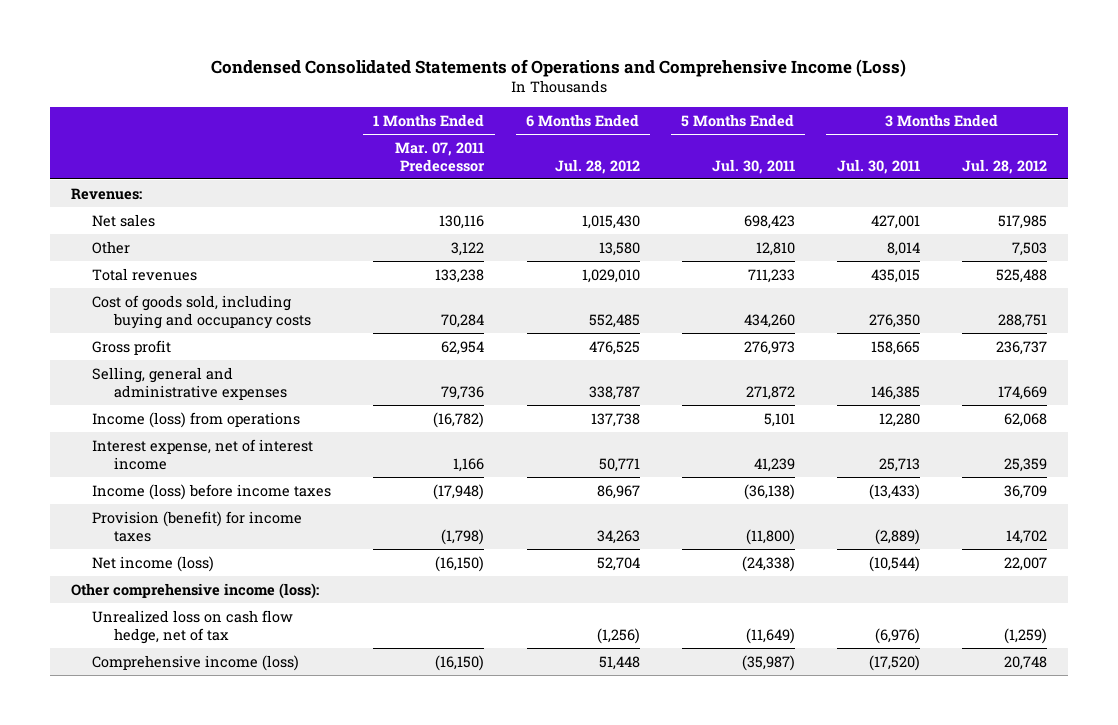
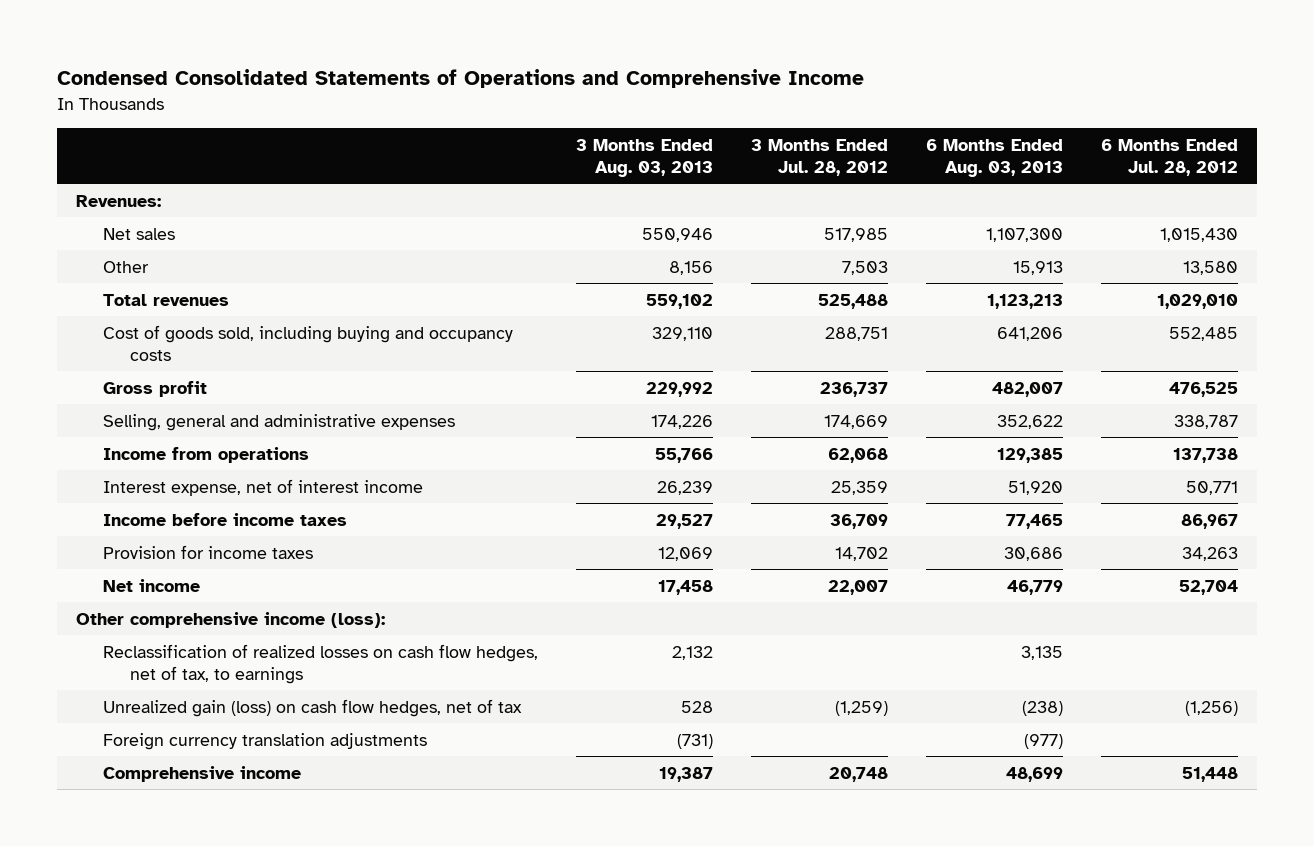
- Condensed Consolidated Statements of Operations and Comprehensive Income (Loss)
+ Condensed Consolidated Statements of Operations and Comprehensive Income
- | 1 Months Ended Mar. 07, 2011 Predecessor | 6 Months Ended Jul. 28, 2012 | 5 Months Ended Jul. 30, 2011 | 3 Months Ended Jul. 30, 2011 | 3 Months Ended Jul. 28, 2012
+ | 3 Months Ended Aug. 03, 2013 | 3 Months Ended Jul. 28, 2012 | 6 Months Ended Aug. 03, 2013 | 6 Months Ended Jul. 28, 2012
- Income (loss) from operations | (16,782) | 137,738 | 5,101 | 12,280 | 62,068
+ Income from operations | 55,766 | 62,068 | 129,385 | 137,738
- Income (loss) before income taxes | (17,948) | 86,967 | (36,138) | (13,433) | 36,709
- Provision (benefit) for income taxes | (1,798) | 34,263 | (11,800) | (2,889) | 14,702
- Net income (loss) | (16,150) | 52,704 | (24,338) | (10,544) | 22,007
+ Income before income taxes | 29,527 | 36,709 | 77,465 | 86,967
+ Provision for income taxes | 12,069 | 14,702 | 30,686 | 34,263
+ Net income | 17,458 | 22,007 | 46,779 | 52,704
- Unrealized loss on cash flow hedge, net of tax | | (1,256) | (11,649) | (6,976) | (1,259)
- Comprehensive income (loss) | (16,150) | 51,448 | (35,987) | (17,520) | 20,748
+ Reclassification of realized losses on cash flow hedges, net of tax, to earnings | 2,132 | | 3,135 |
+ Unrealized gain (loss) on cash flow hedges, net of tax | 528 | (1,259) | (238) | (1,256)
+ Foreign currency translation adjustments | (731) | | (977) |
+ Comprehensive income | 19,387 | 20,748 | 48,699 | 51,448

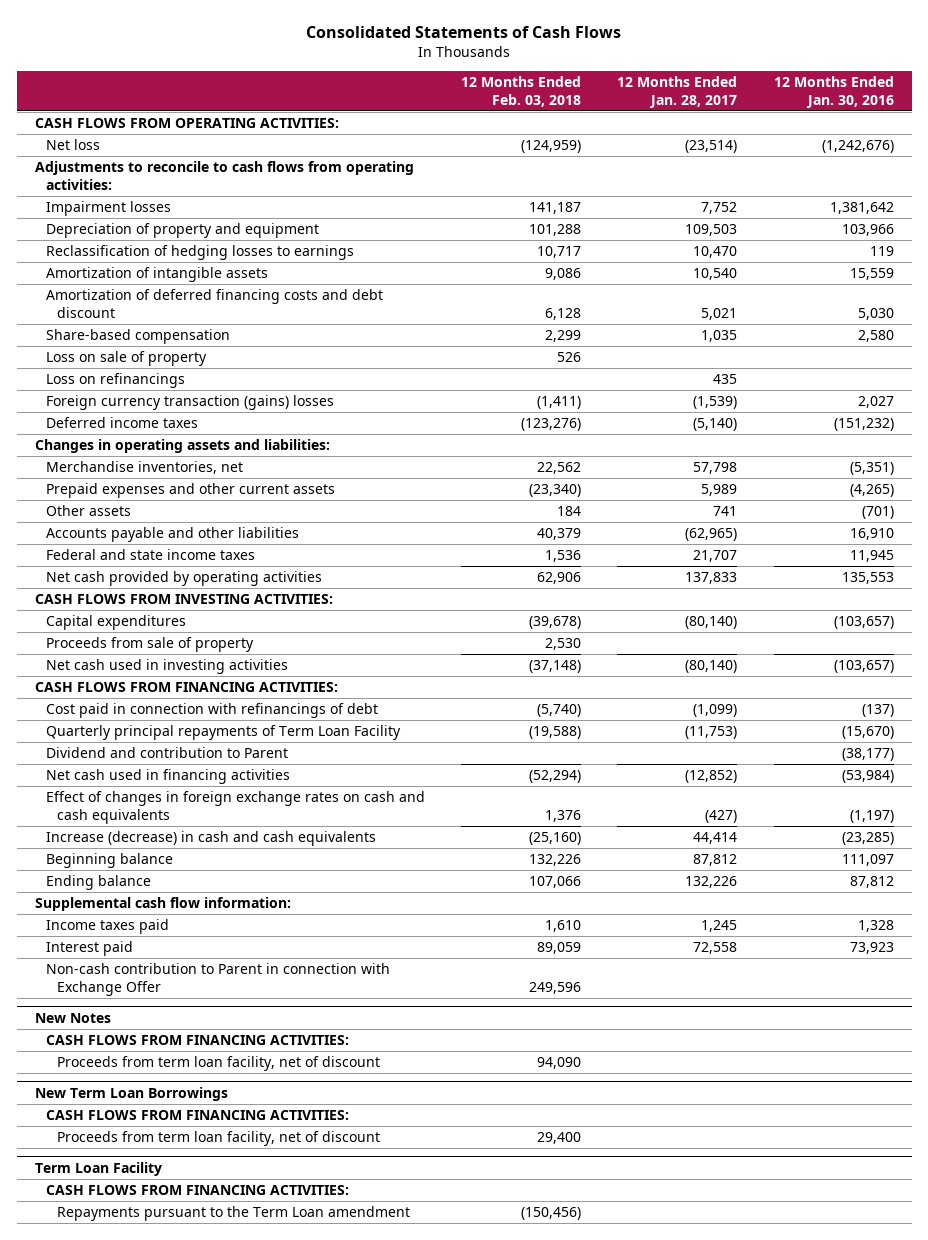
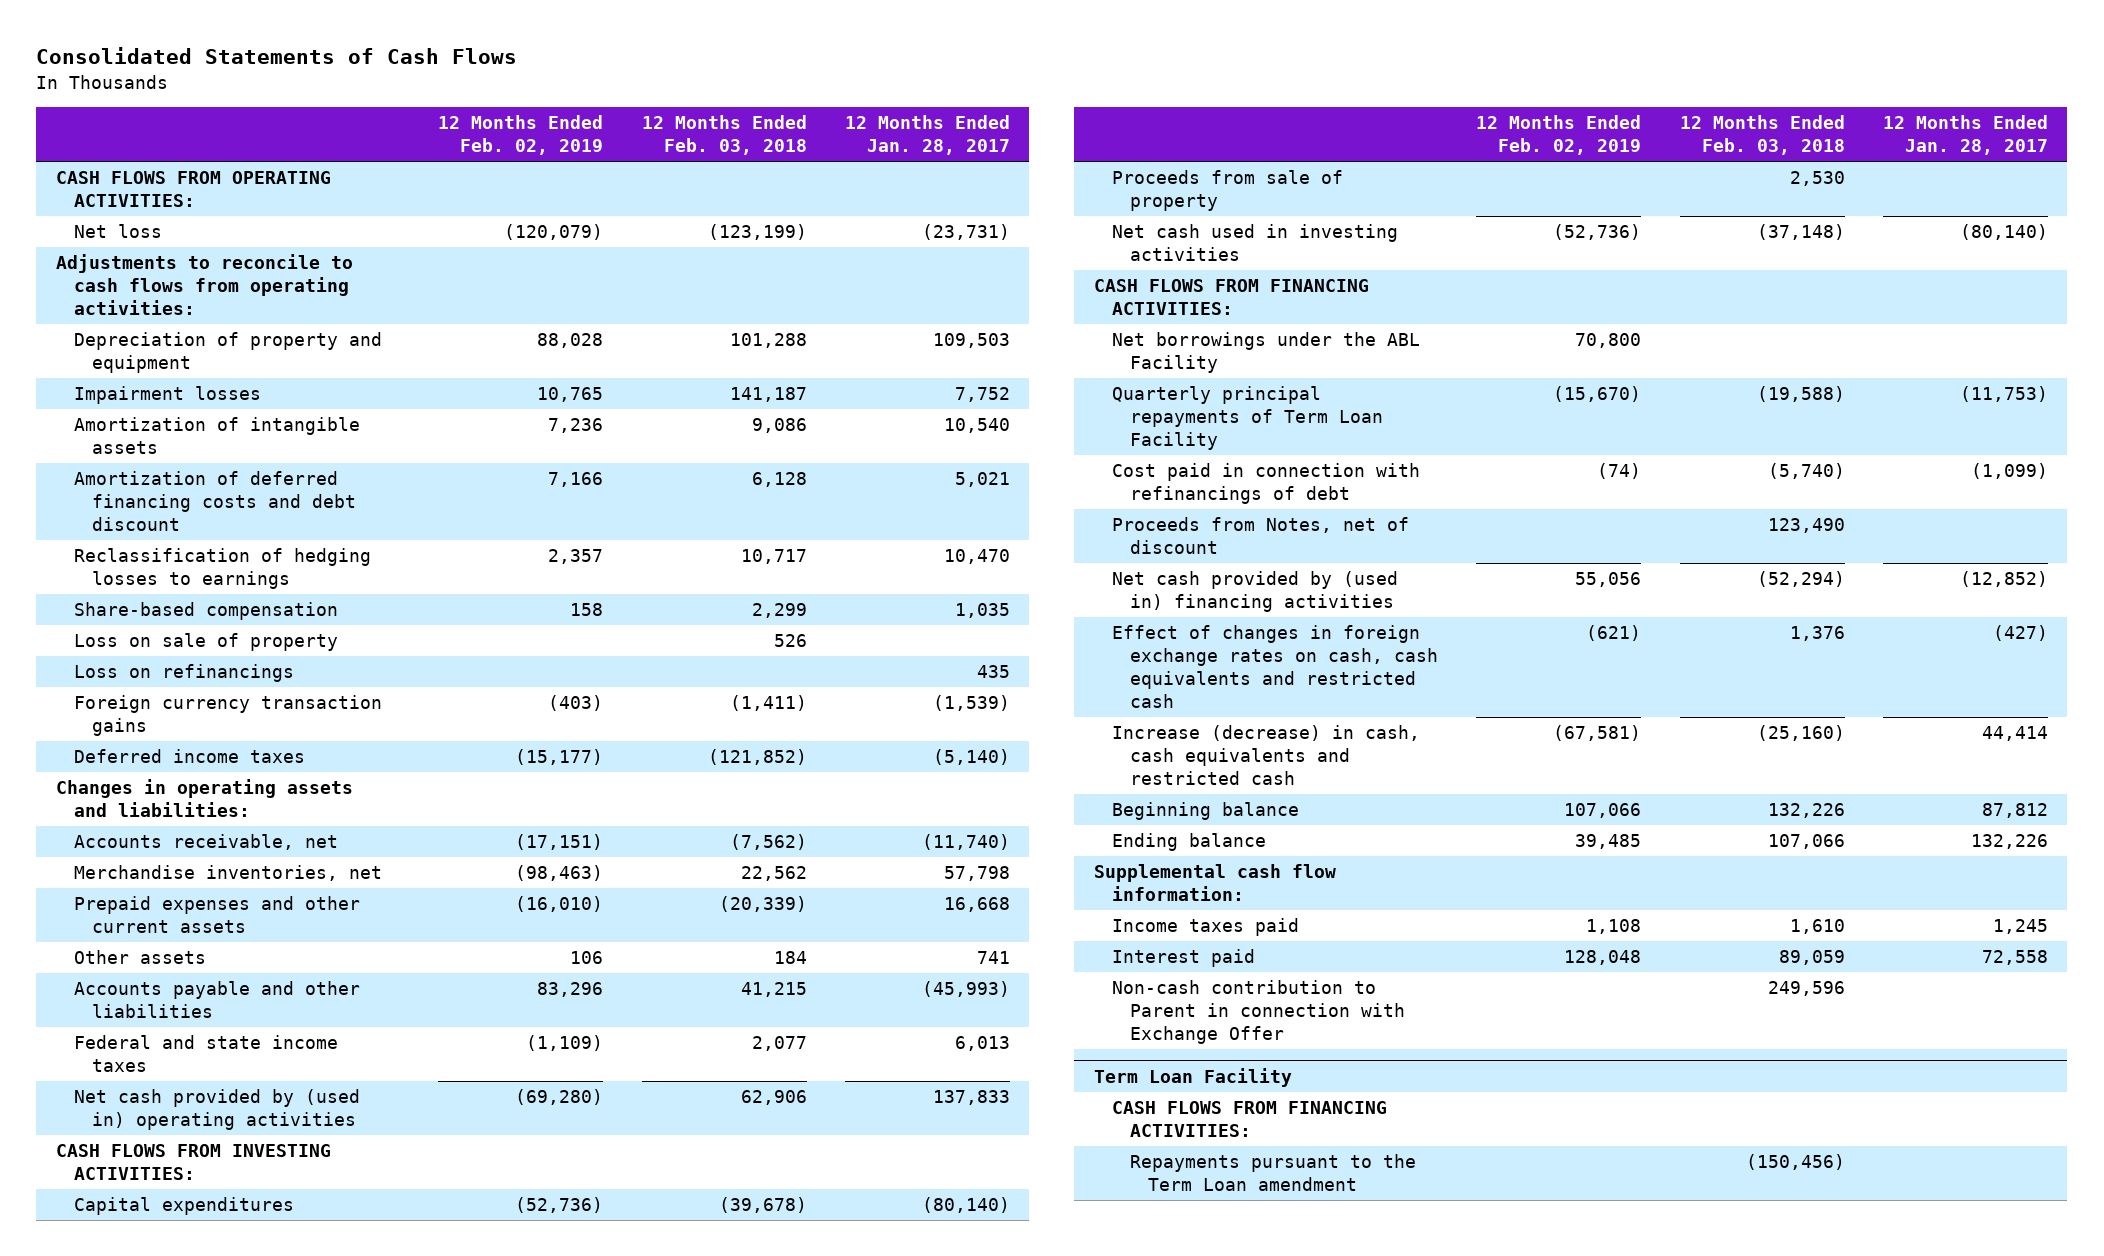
- | 12 Months Ended Feb. 03, 2018 | 12 Months Ended Jan. 28, 2017 | 12 Months Ended Jan. 30, 2016
+ | 12 Months Ended Feb. 02, 2019 | 12 Months Ended Feb. 03, 2018 | 12 Months Ended Jan. 28, 2017
- Net loss | (124,959) | (23,514) | (1,242,676)
+ Net loss | (120,079) | (123,199) | (23,731)
moved down: Impairment losses | 10,765 | 141,187 | 7,752
moved down: Reclassification of hedging losses to earnings | 2,357 | 10,717 | 10,470
- Foreign currency transaction (gains) losses | (1,411) | (1,539) | 2,027
- Deferred income taxes | (123,276) | (5,140) | (151,232)
+ Foreign currency transaction gains | (403) | (1,411) | (1,539)
+ Deferred income taxes | (15,177) | (121,852) | (5,140)
+ Accounts receivable, net | (17,151) | (7,562) | (11,740)
- Prepaid expenses and other current assets | (23,340) | 5,989 | (4,265)
+ Prepaid expenses and other current assets | (16,010) | (20,339) | 16,668
- Accounts payable and other liabilities | 40,379 | (62,965) | 16,910
- Federal and state income taxes | 1,536 | 21,707 | 11,945
- Net cash provided by operating activities | 62,906 | 137,833 | 135,553
+ Accounts payable and other liabilities | 83,296 | 41,215 | (45,993)
+ Federal and state income taxes | (1,109) | 2,077 | 6,013
+ Net cash provided by (used in) operating activities | (69,280) | 62,906 | 137,833
+ Net borrowings under the ABL Facility | 70,800 | |
- Dividend and contribution to Parent | | | (38,177)
- Net cash used in financing activities | (52,294) | (12,852) | (53,984)
- Effect of changes in foreign exchange rates on cash and cash equivalents | 1,376 | (427) | (1,197)
- Increase (decrease) in cash and cash equivalents | (25,160) | 44,414 | (23,285)
moved down: Cost paid in connection with refinancings of debt | (74) | (5,740) | (1,099)
+ Proceeds from Notes, net of discount | | 123,490 |
+ Net cash provided by (used in) financing activities | 55,056 | (52,294) | (12,852)
+ Effect of changes in foreign exchange rates on cash, cash equivalents and restricted cash | (621) | 1,376 | (427)
+ Increase (decrease) in cash, cash equivalents and restricted cash | (67,581) | (25,160) | 44,414
- New Notes
- CASH FLOWS FROM FINANCING ACTIVITIES:
- Proceeds from term loan facility, net of discount | 94,090 | |
- New Term Loan Borrowings
- CASH FLOWS FROM FINANCING ACTIVITIES:
- Proceeds from term loan facility, net of discount | 29,400 | |

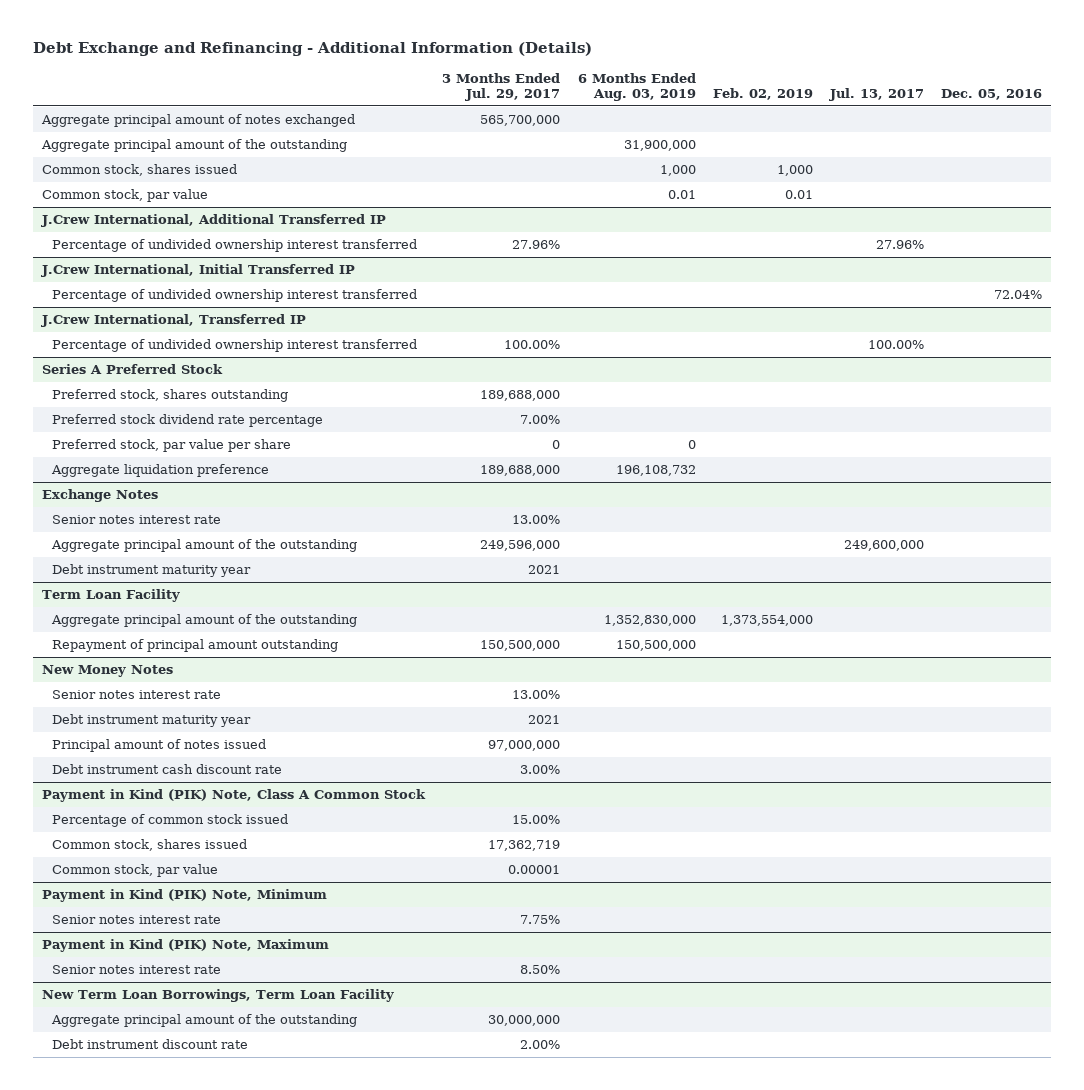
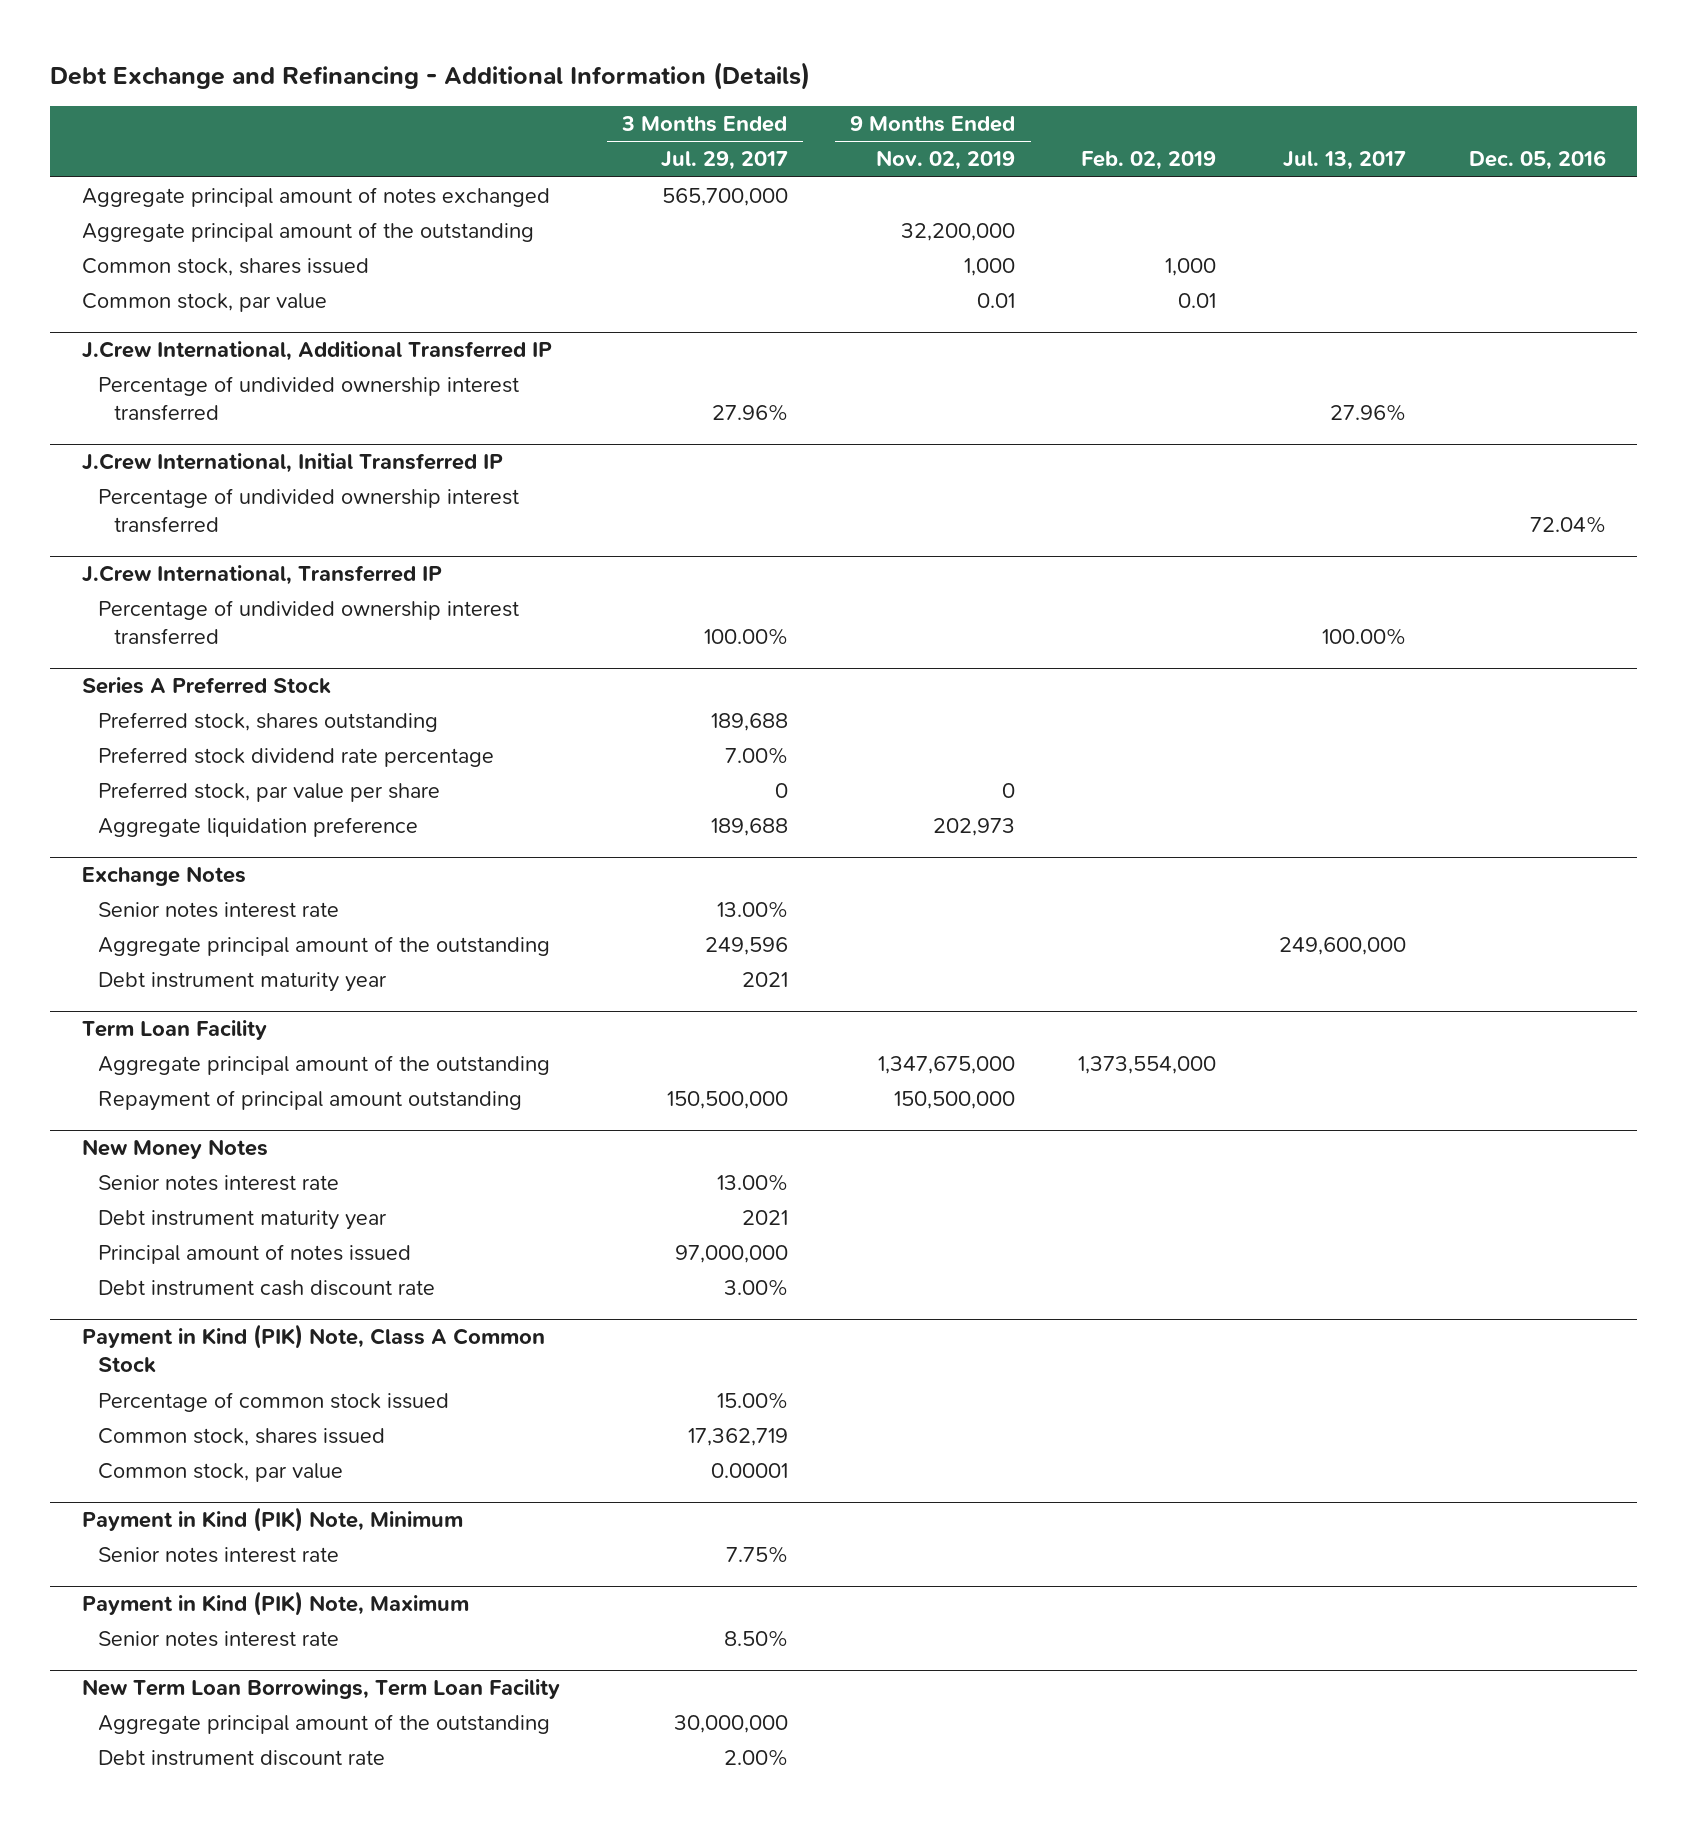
- | 3 Months Ended Jul. 29, 2017 | 6 Months Ended Aug. 03, 2019 | Feb. 02, 2019 | Jul. 13, 2017 | Dec. 05, 2016
+ | 3 Months Ended Jul. 29, 2017 | 9 Months Ended Nov. 02, 2019 | Feb. 02, 2019 | Jul. 13, 2017 | Dec. 05, 2016
@ Series A Preferred Stock
- Preferred stock, shares outstanding | 189,688,000 | | | |
+ Preferred stock, shares outstanding | 189,688 | | | |
- Aggregate liquidation preference | 189,688,000 | 196,108,732 | | |
+ Aggregate liquidation preference | 189,688 | 202,973 | | |
@ Exchange Notes
- Aggregate principal amount of the outstanding | 249,596,000 | | | 249,600,000 |
+ Aggregate principal amount of the outstanding | 249,596 | | | 249,600,000 |

